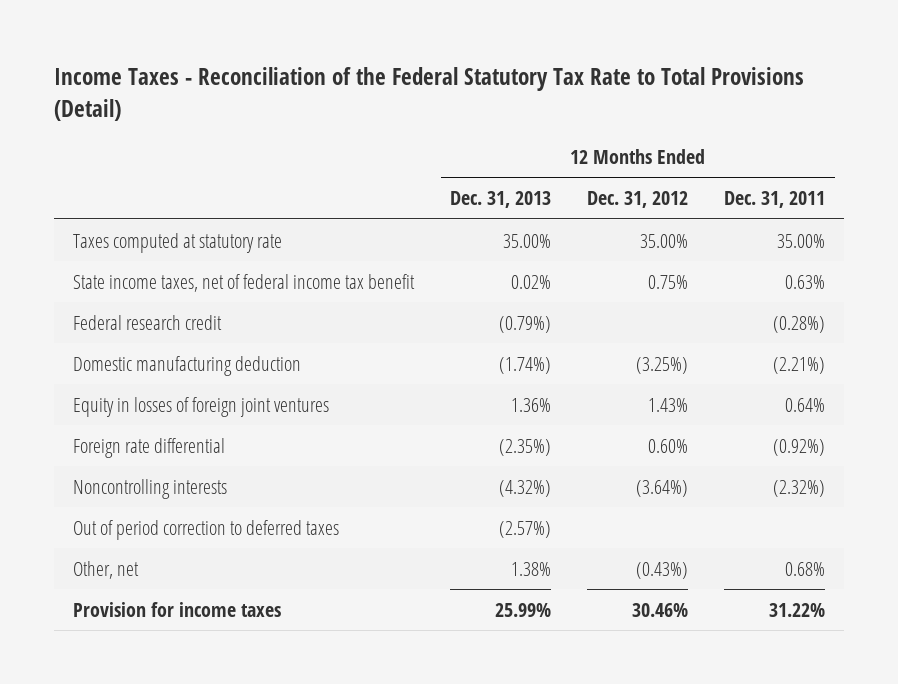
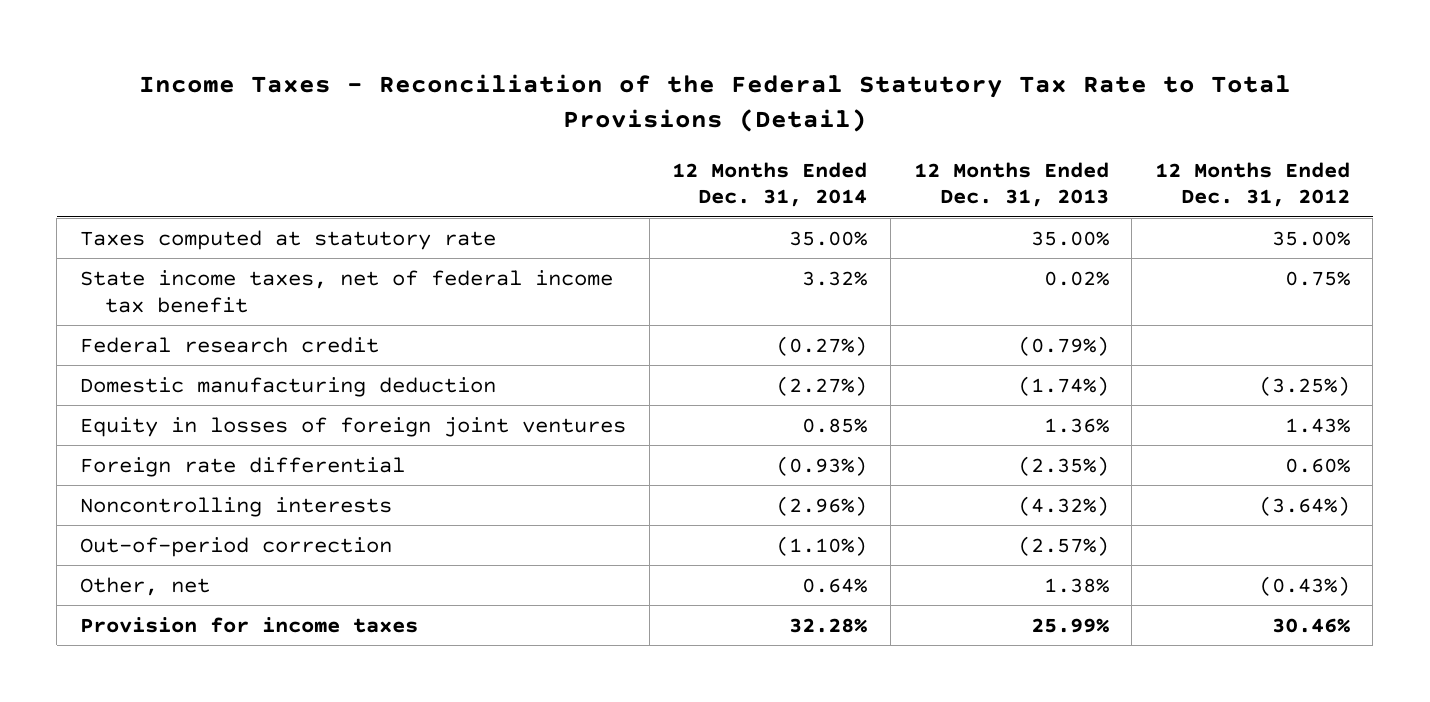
- | 12 Months Ended Dec. 31, 2013 | 12 Months Ended Dec. 31, 2012 | 12 Months Ended Dec. 31, 2011
+ | 12 Months Ended Dec. 31, 2014 | 12 Months Ended Dec. 31, 2013 | 12 Months Ended Dec. 31, 2012
- Out of period correction to deferred taxes | (2.57%) | |
+ Out-of-period correction | (1.10%) | (2.57%) |

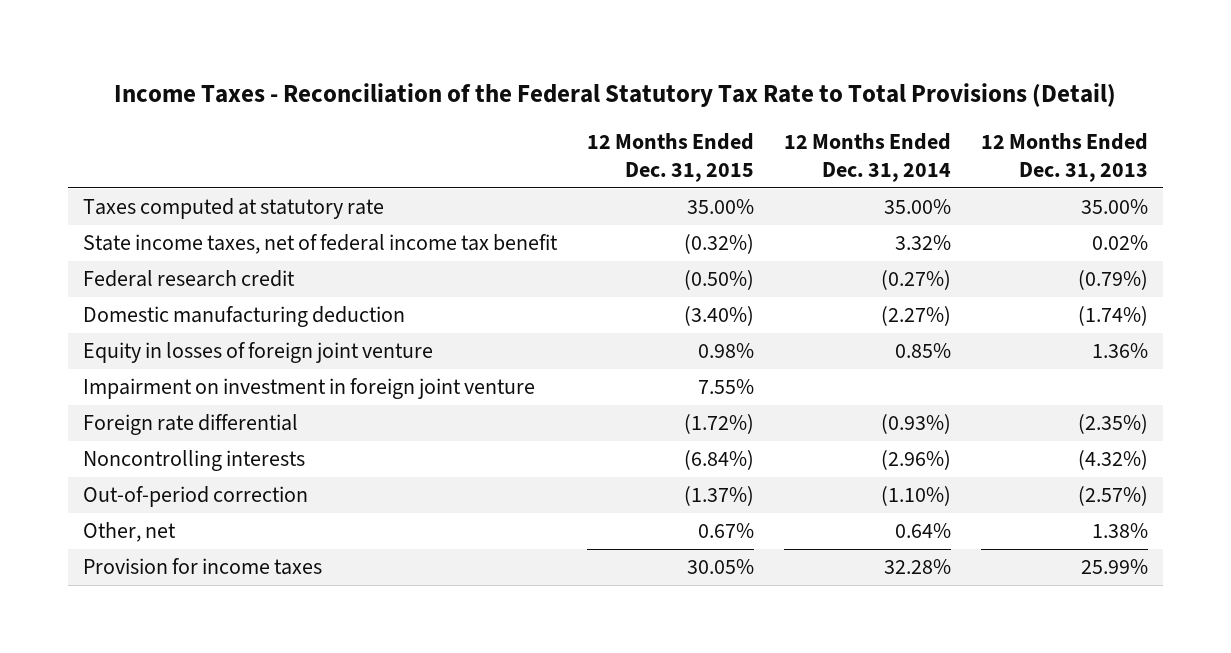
- | 12 Months Ended Dec. 31, 2014 | 12 Months Ended Dec. 31, 2013 | 12 Months Ended Dec. 31, 2012
+ | 12 Months Ended Dec. 31, 2015 | 12 Months Ended Dec. 31, 2014 | 12 Months Ended Dec. 31, 2013
- Equity in losses of foreign joint ventures | 0.85% | 1.36% | 1.43%
+ Equity in losses of foreign joint venture | 0.98% | 0.85% | 1.36%
+ Impairment on investment in foreign joint venture | 7.55% | |

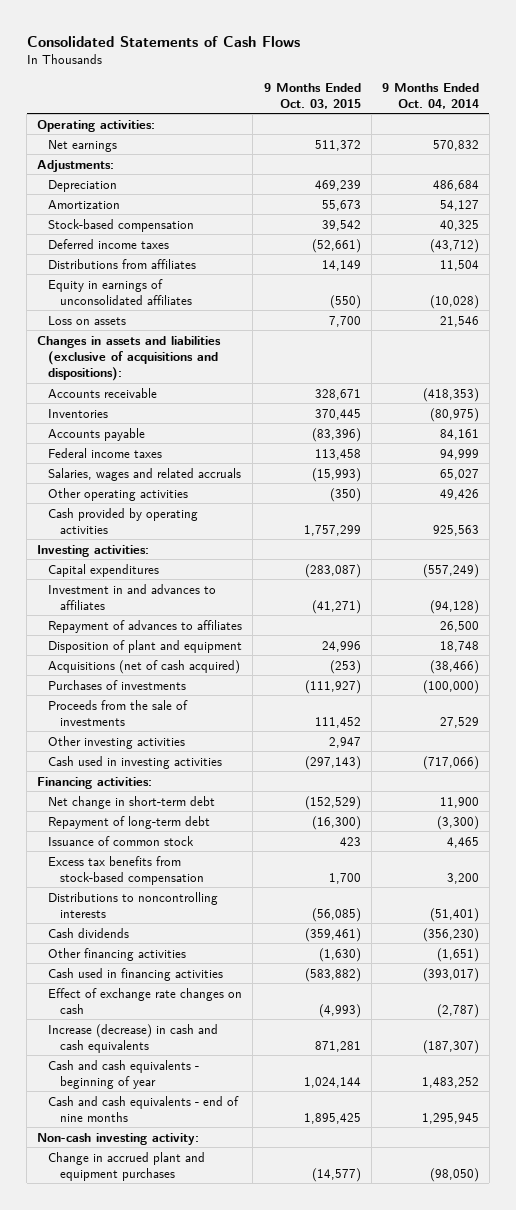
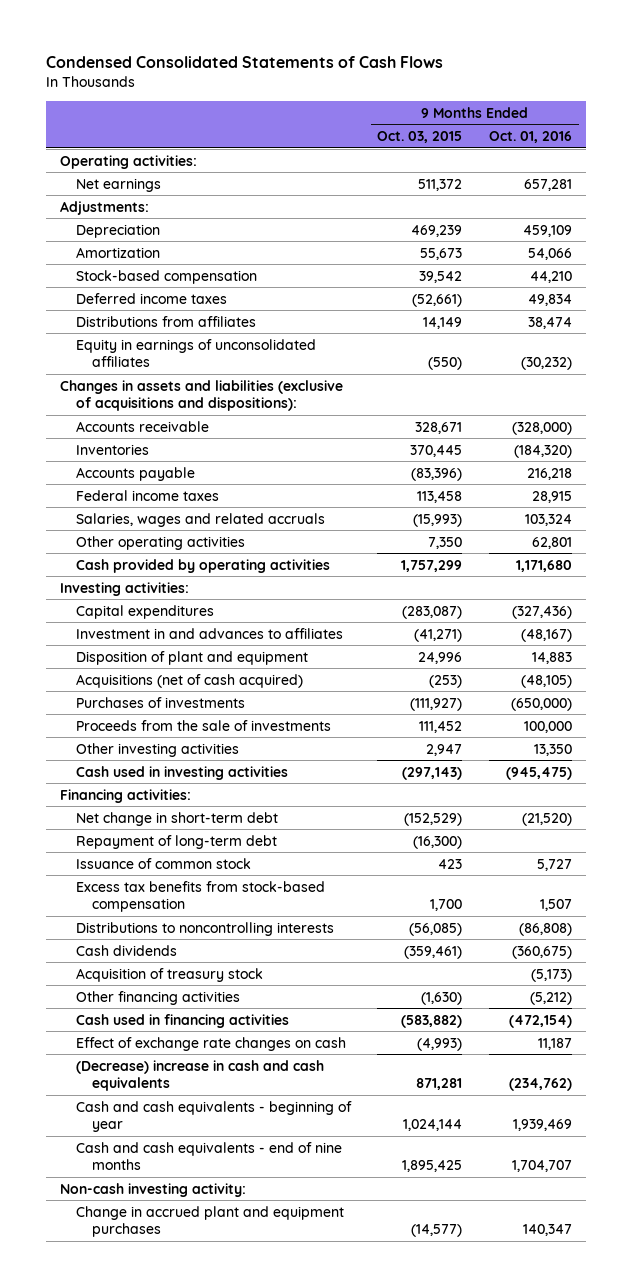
- Consolidated Statements of Cash Flows
+ Condensed Consolidated Statements of Cash Flows
- | 9 Months Ended Oct. 03, 2015 | 9 Months Ended Oct. 04, 2014
+ | 9 Months Ended Oct. 03, 2015 | 9 Months Ended Oct. 01, 2016
- Loss on assets | 7,700 | 21,546
- Other operating activities | (350) | 49,426
+ Other operating activities | 7,350 | 62,801
- Repayment of advances to affiliates | | 26,500
+ Acquisition of treasury stock | | (5,173)
- Increase (decrease) in cash and cash equivalents | 871,281 | (187,307)
+ (Decrease) increase in cash and cash equivalents | 871,281 | (234,762)

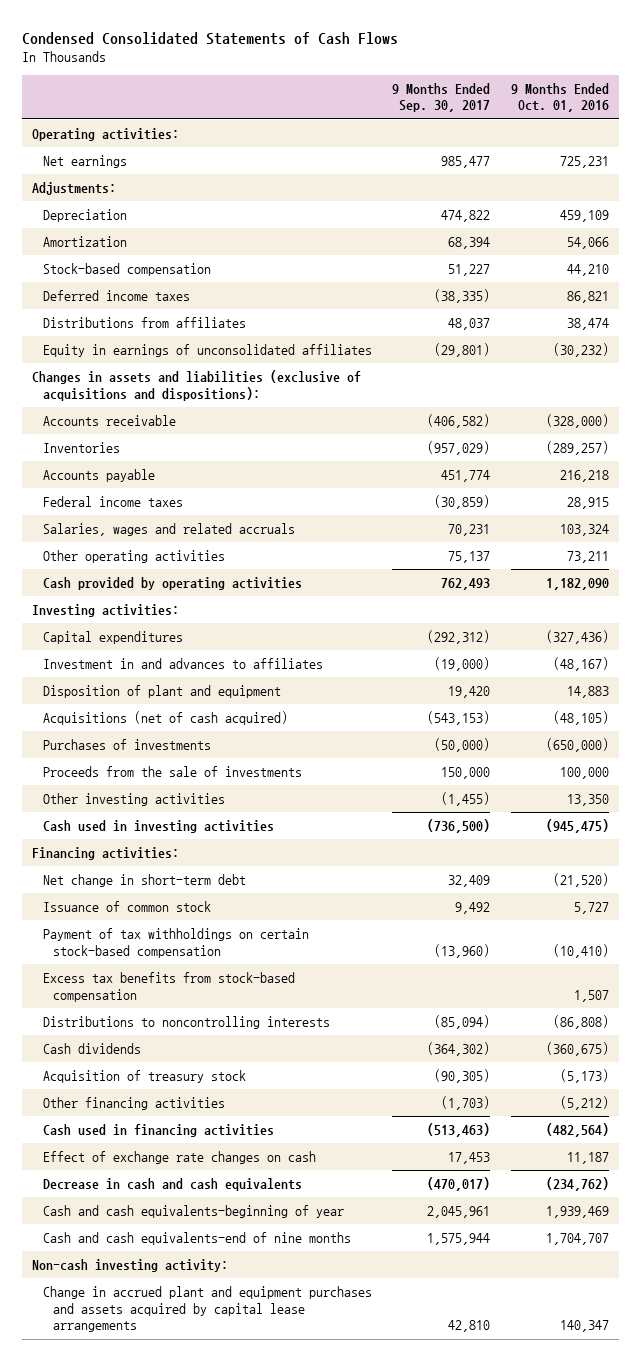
- | 9 Months Ended Oct. 03, 2015 | 9 Months Ended Oct. 01, 2016
+ | 9 Months Ended Sep. 30, 2017 | 9 Months Ended Oct. 01, 2016
- Net earnings | 511,372 | 657,281
+ Net earnings | 985,477 | 725,231
- Deferred income taxes | (52,661) | 49,834
+ Deferred income taxes | (38,335) | 86,821
- Inventories | 370,445 | (184,320)
+ Inventories | (957,029) | (289,257)
- Other operating activities | 7,350 | 62,801
- Cash provided by operating activities | 1,757,299 | 1,171,680
+ Other operating activities | 75,137 | 73,211
+ Cash provided by operating activities | 762,493 | 1,182,090
- Repayment of long-term debt | (16,300) |
+ Payment of tax withholdings on certain stock-based compensation | (13,960) | (10,410)
- Cash used in financing activities | (583,882) | (472,154)
+ Cash used in financing activities | (513,463) | (482,564)
- (Decrease) increase in cash and cash equivalents | 871,281 | (234,762)
- Cash and cash equivalents - beginning of year | 1,024,144 | 1,939,469
- Cash and cash equivalents - end of nine months | 1,895,425 | 1,704,707
+ Decrease in cash and cash equivalents | (470,017) | (234,762)
+ Cash and cash equivalents-beginning of year | 2,045,961 | 1,939,469
+ Cash and cash equivalents-end of nine months | 1,575,944 | 1,704,707
- Change in accrued plant and equipment purchases | (14,577) | 140,347
+ Change in accrued plant and equipment purchases and assets acquired by capital lease arrangements | 42,810 | 140,347

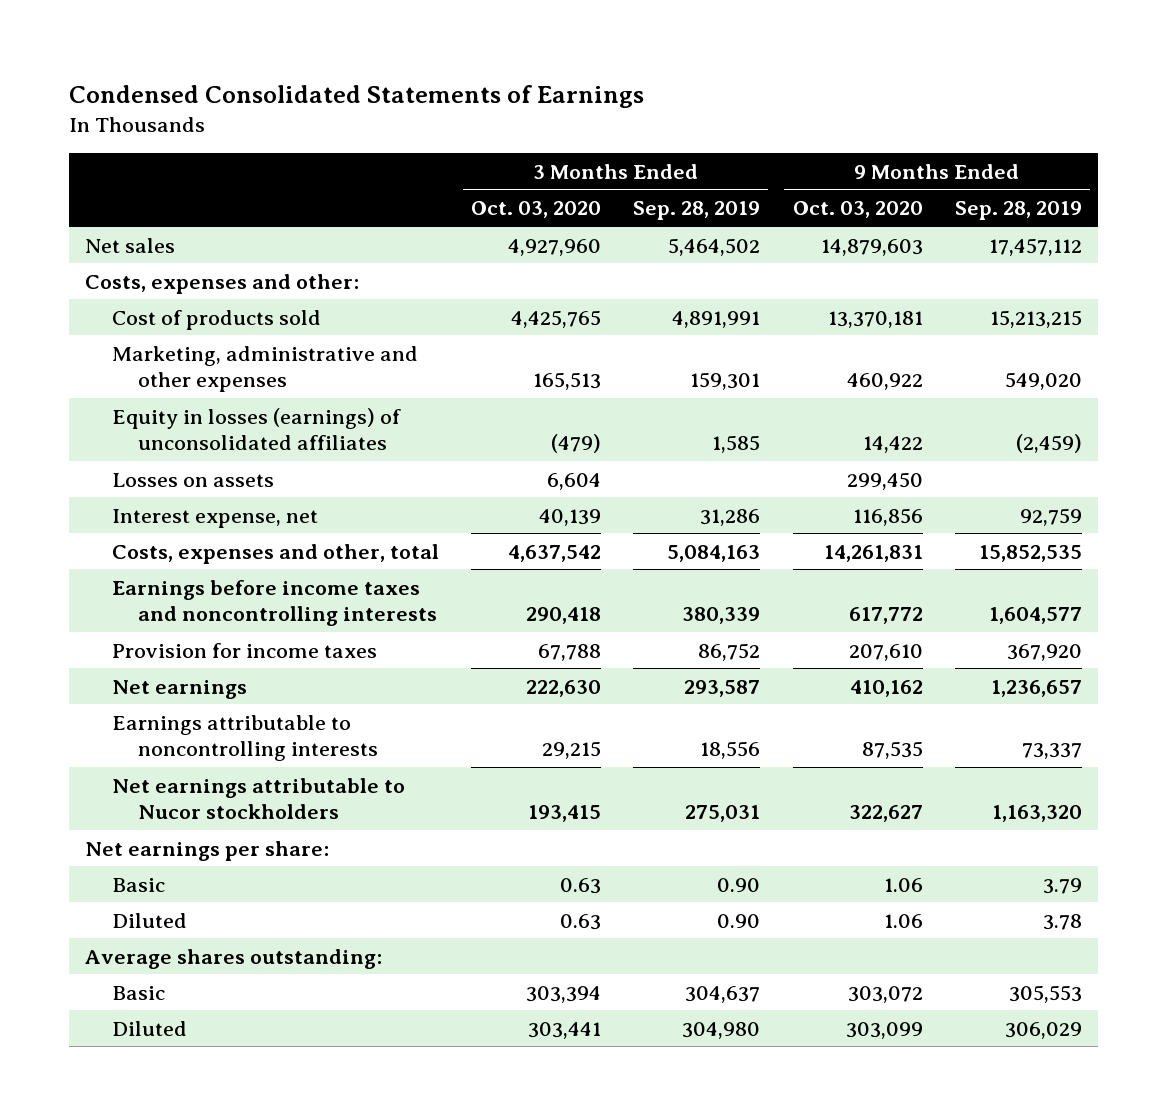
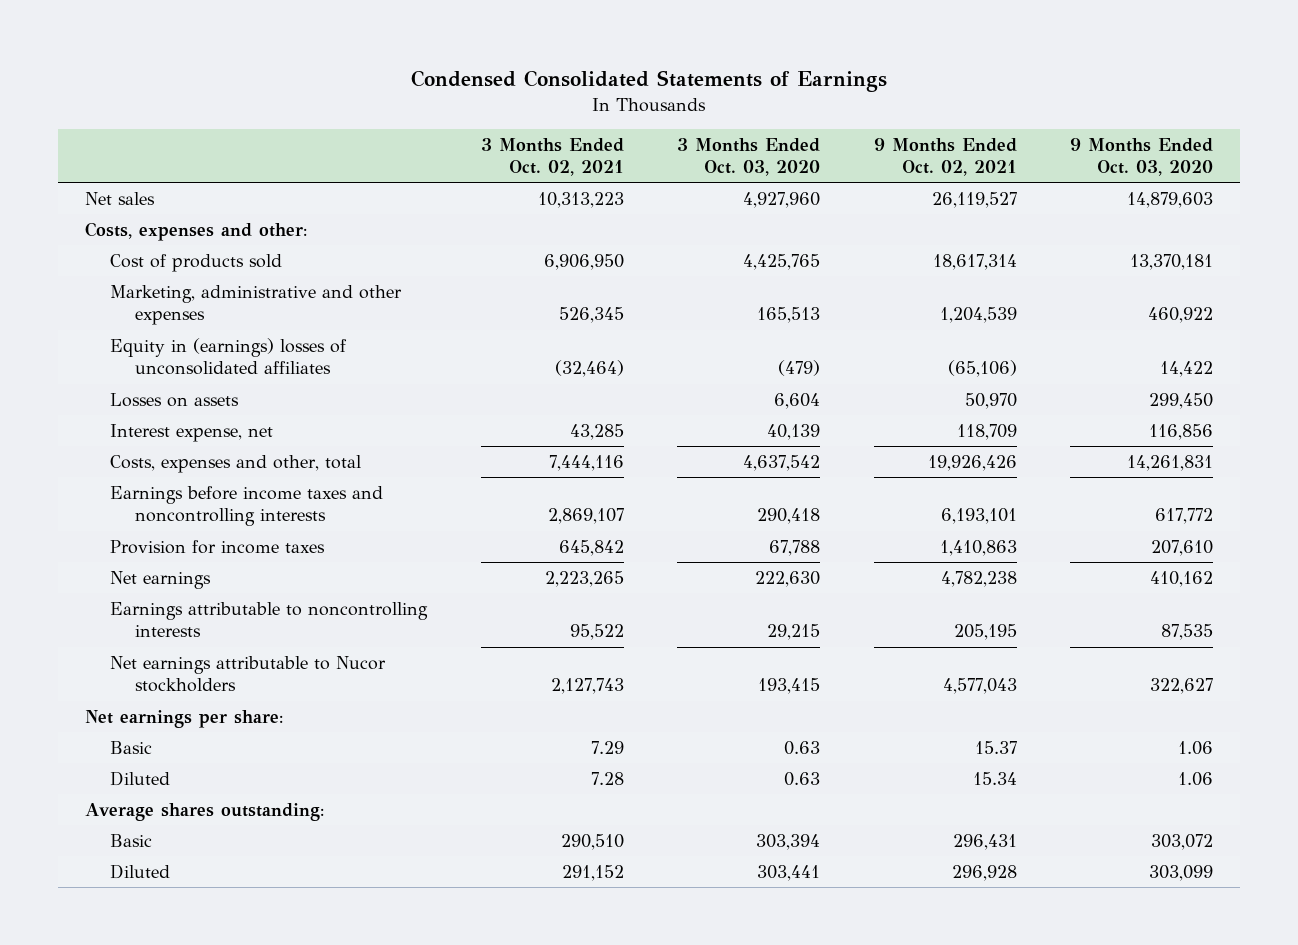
- | 3 Months Ended Oct. 03, 2020 | 3 Months Ended Sep. 28, 2019 | 9 Months Ended Oct. 03, 2020 | 9 Months Ended Sep. 28, 2019
+ | 3 Months Ended Oct. 02, 2021 | 3 Months Ended Oct. 03, 2020 | 9 Months Ended Oct. 02, 2021 | 9 Months Ended Oct. 03, 2020
- Equity in losses (earnings) of unconsolidated affiliates | (479) | 1,585 | 14,422 | (2,459)
+ Equity in (earnings) losses of unconsolidated affiliates | (32,464) | (479) | (65,106) | 14,422

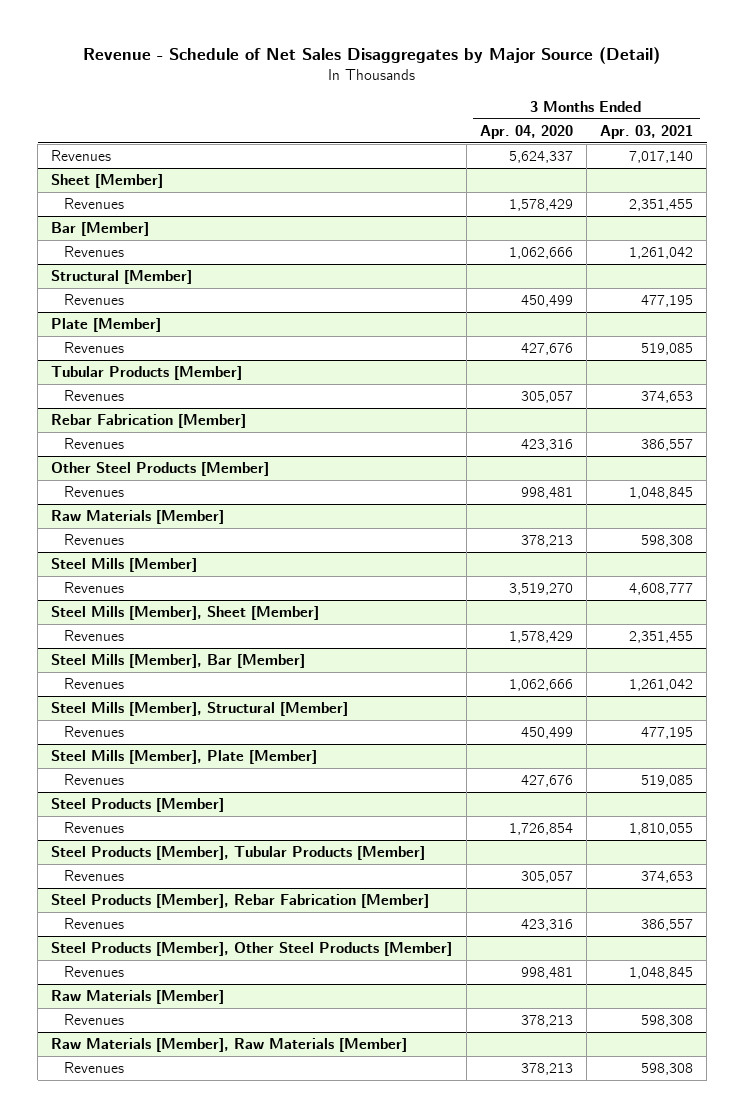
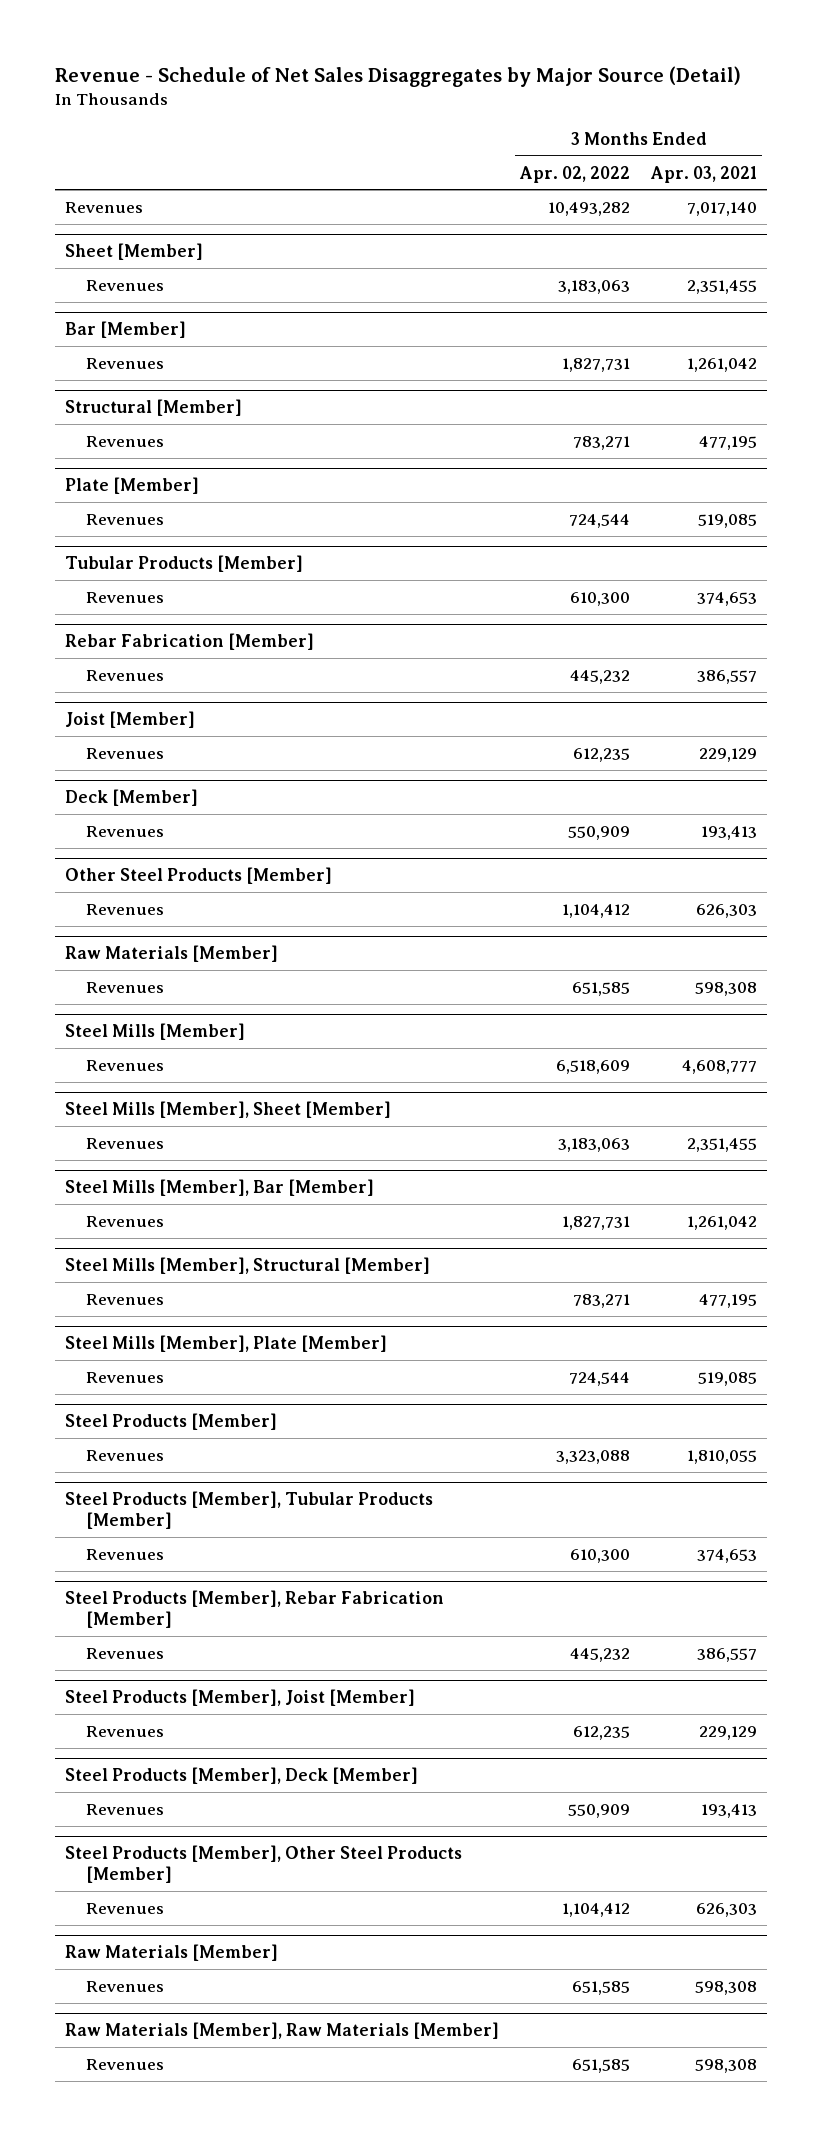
- | 3 Months Ended Apr. 04, 2020 | 3 Months Ended Apr. 03, 2021
+ | 3 Months Ended Apr. 02, 2022 | 3 Months Ended Apr. 03, 2021
+ Joist [Member]
+ Revenues | 612,235 | 229,129
+ Deck [Member]
+ Revenues | 550,909 | 193,413
@ Other Steel Products [Member]
- Revenues | 998,481 | 1,048,845
+ Revenues | 1,104,412 | 626,303
+ Steel Products [Member], Joist [Member]
+ Revenues | 612,235 | 229,129
+ Steel Products [Member], Deck [Member]
+ Revenues | 550,909 | 193,413
@ Steel Products [Member], Other Steel Products [Member]
- Revenues | 998,481 | 1,048,845
+ Revenues | 1,104,412 | 626,303

